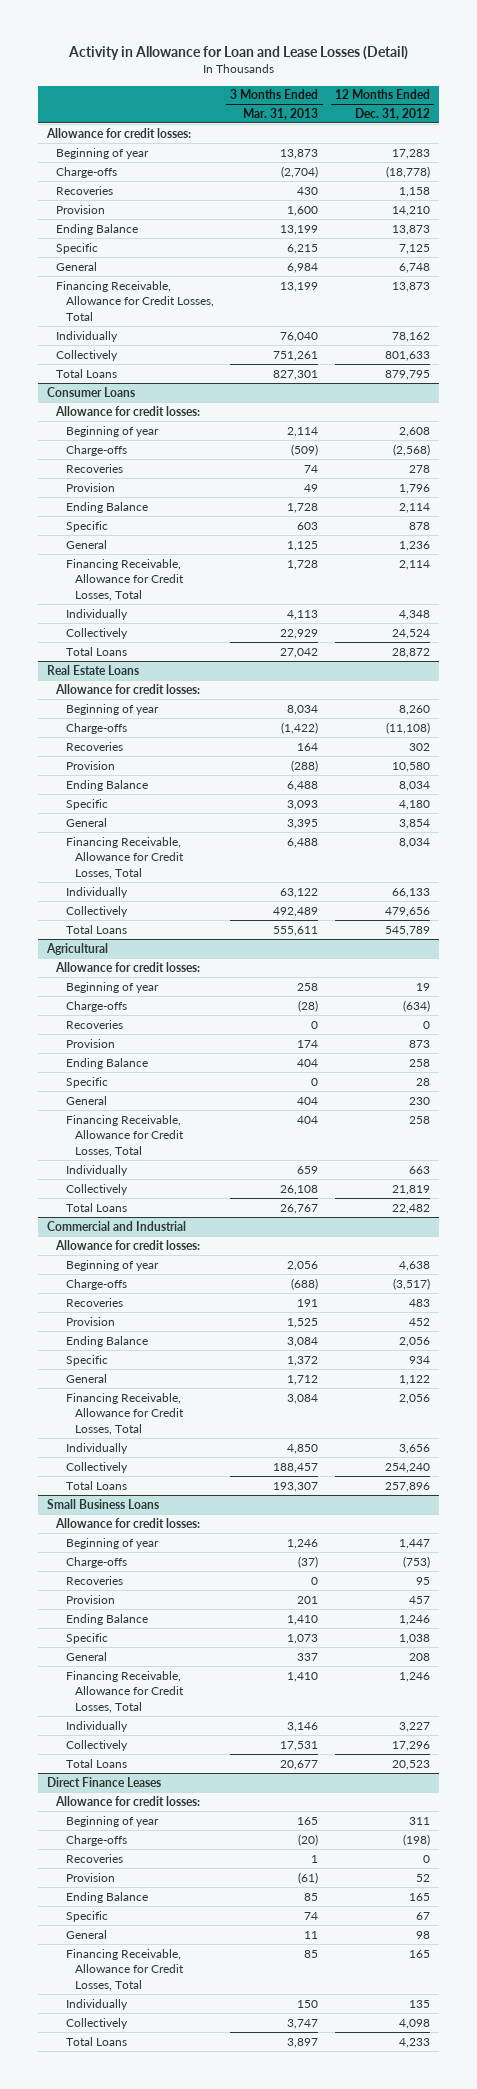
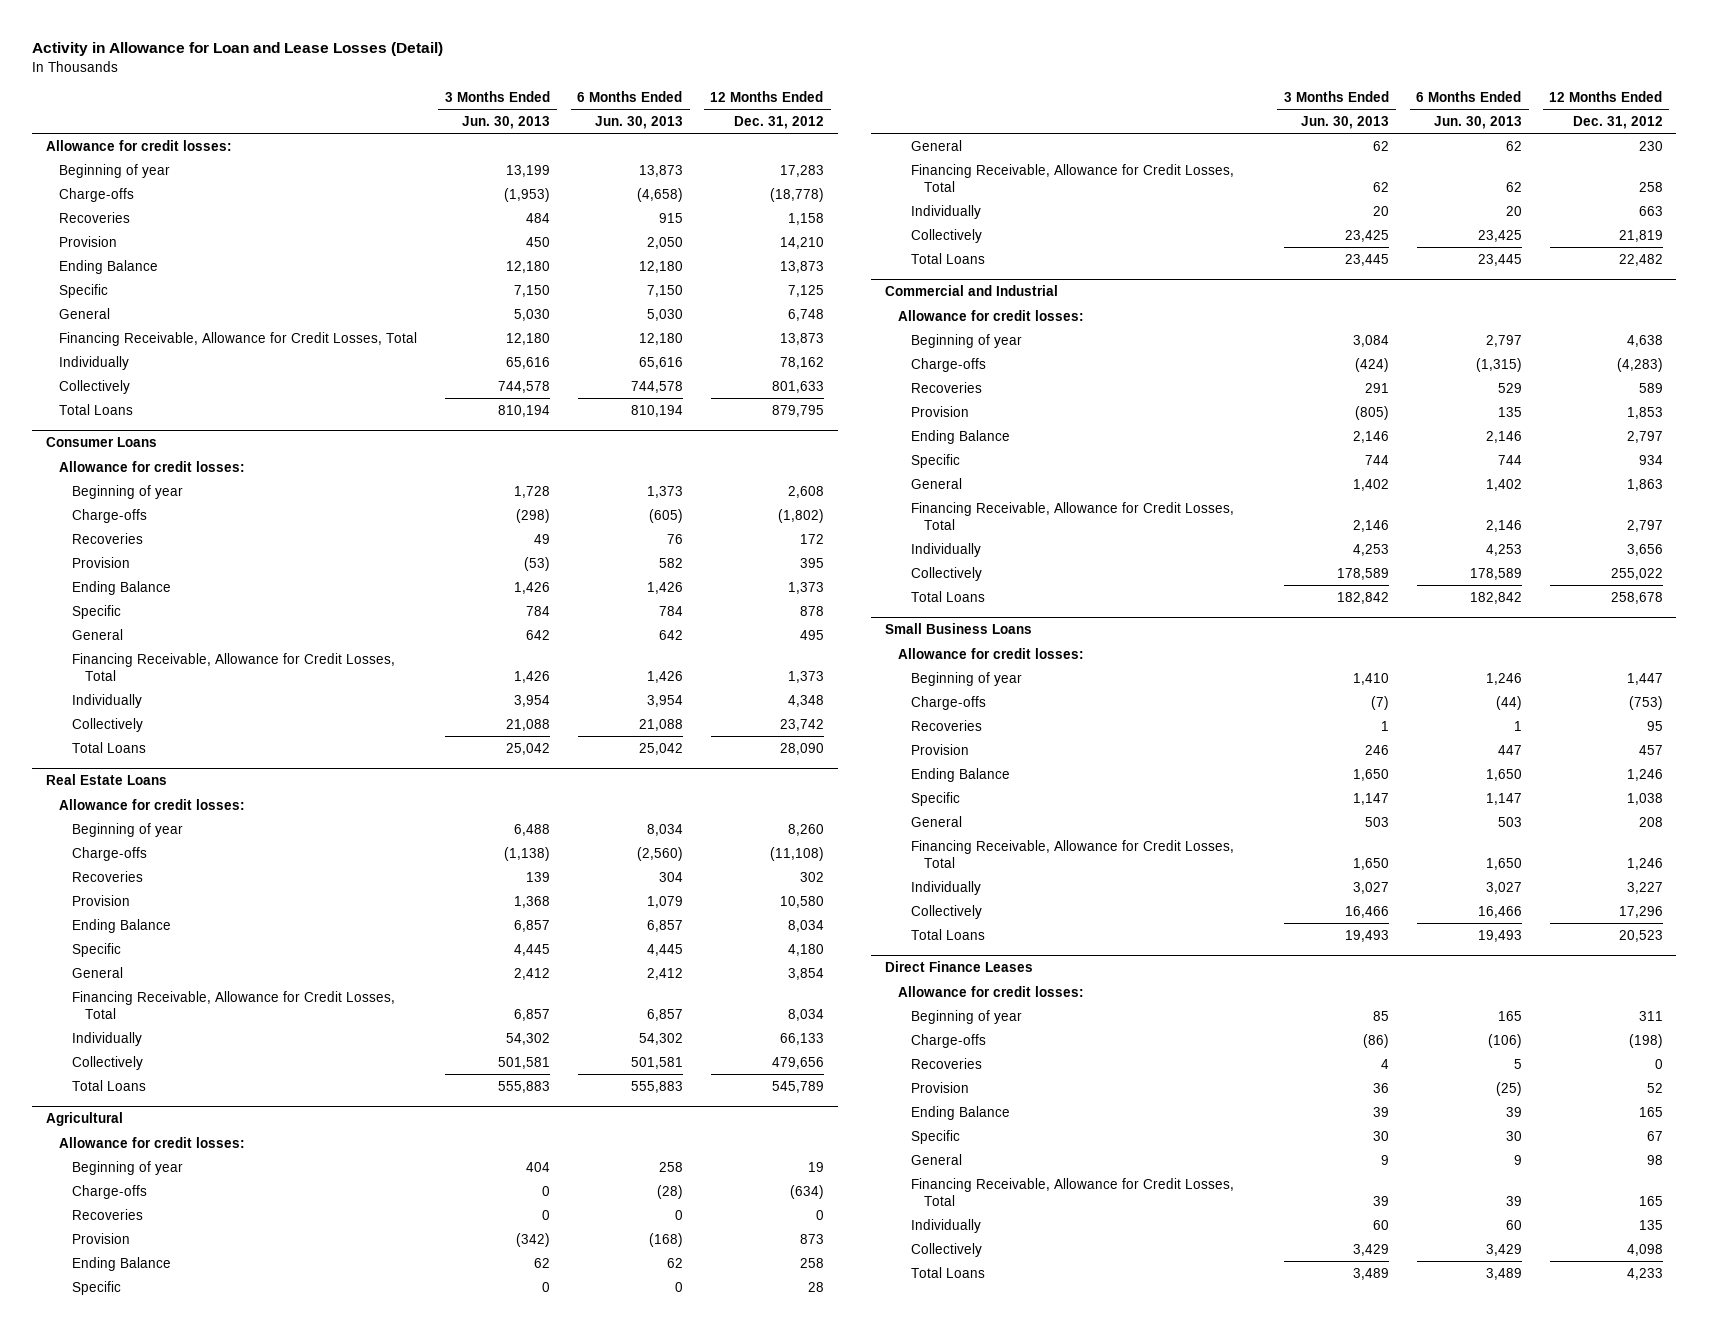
- | 3 Months Ended Mar. 31, 2013 | 12 Months Ended Dec. 31, 2012
+ | 3 Months Ended Jun. 30, 2013 | 6 Months Ended Jun. 30, 2013 | 12 Months Ended Dec. 31, 2012
@ Consumer Loans
- Charge-offs | (509) | (2,568)
- Recoveries | 74 | 278
- Provision | 49 | 1,796
- Ending Balance | 1,728 | 2,114
+ Charge-offs | (298) | (605) | (1,802)
+ Recoveries | 49 | 76 | 172
+ Provision | (53) | 582 | 395
+ Ending Balance | 1,426 | 1,426 | 1,373
- General | 1,125 | 1,236
- Financing Receivable, Allowance for Credit Losses, Total | 1,728 | 2,114
+ General | 642 | 642 | 495
+ Financing Receivable, Allowance for Credit Losses, Total | 1,426 | 1,426 | 1,373
- Collectively | 22,929 | 24,524
- Total Loans | 27,042 | 28,872
+ Collectively | 21,088 | 21,088 | 23,742
+ Total Loans | 25,042 | 25,042 | 28,090
@ Commercial and Industrial
- Charge-offs | (688) | (3,517)
- Recoveries | 191 | 483
- Provision | 1,525 | 452
- Ending Balance | 3,084 | 2,056
+ Charge-offs | (424) | (1,315) | (4,283)
+ Recoveries | 291 | 529 | 589
+ Provision | (805) | 135 | 1,853
+ Ending Balance | 2,146 | 2,146 | 2,797
- General | 1,712 | 1,122
- Financing Receivable, Allowance for Credit Losses, Total | 3,084 | 2,056
+ General | 1,402 | 1,402 | 1,863
+ Financing Receivable, Allowance for Credit Losses, Total | 2,146 | 2,146 | 2,797
- Collectively | 188,457 | 254,240
- Total Loans | 193,307 | 257,896
+ Collectively | 178,589 | 178,589 | 255,022
+ Total Loans | 182,842 | 182,842 | 258,678

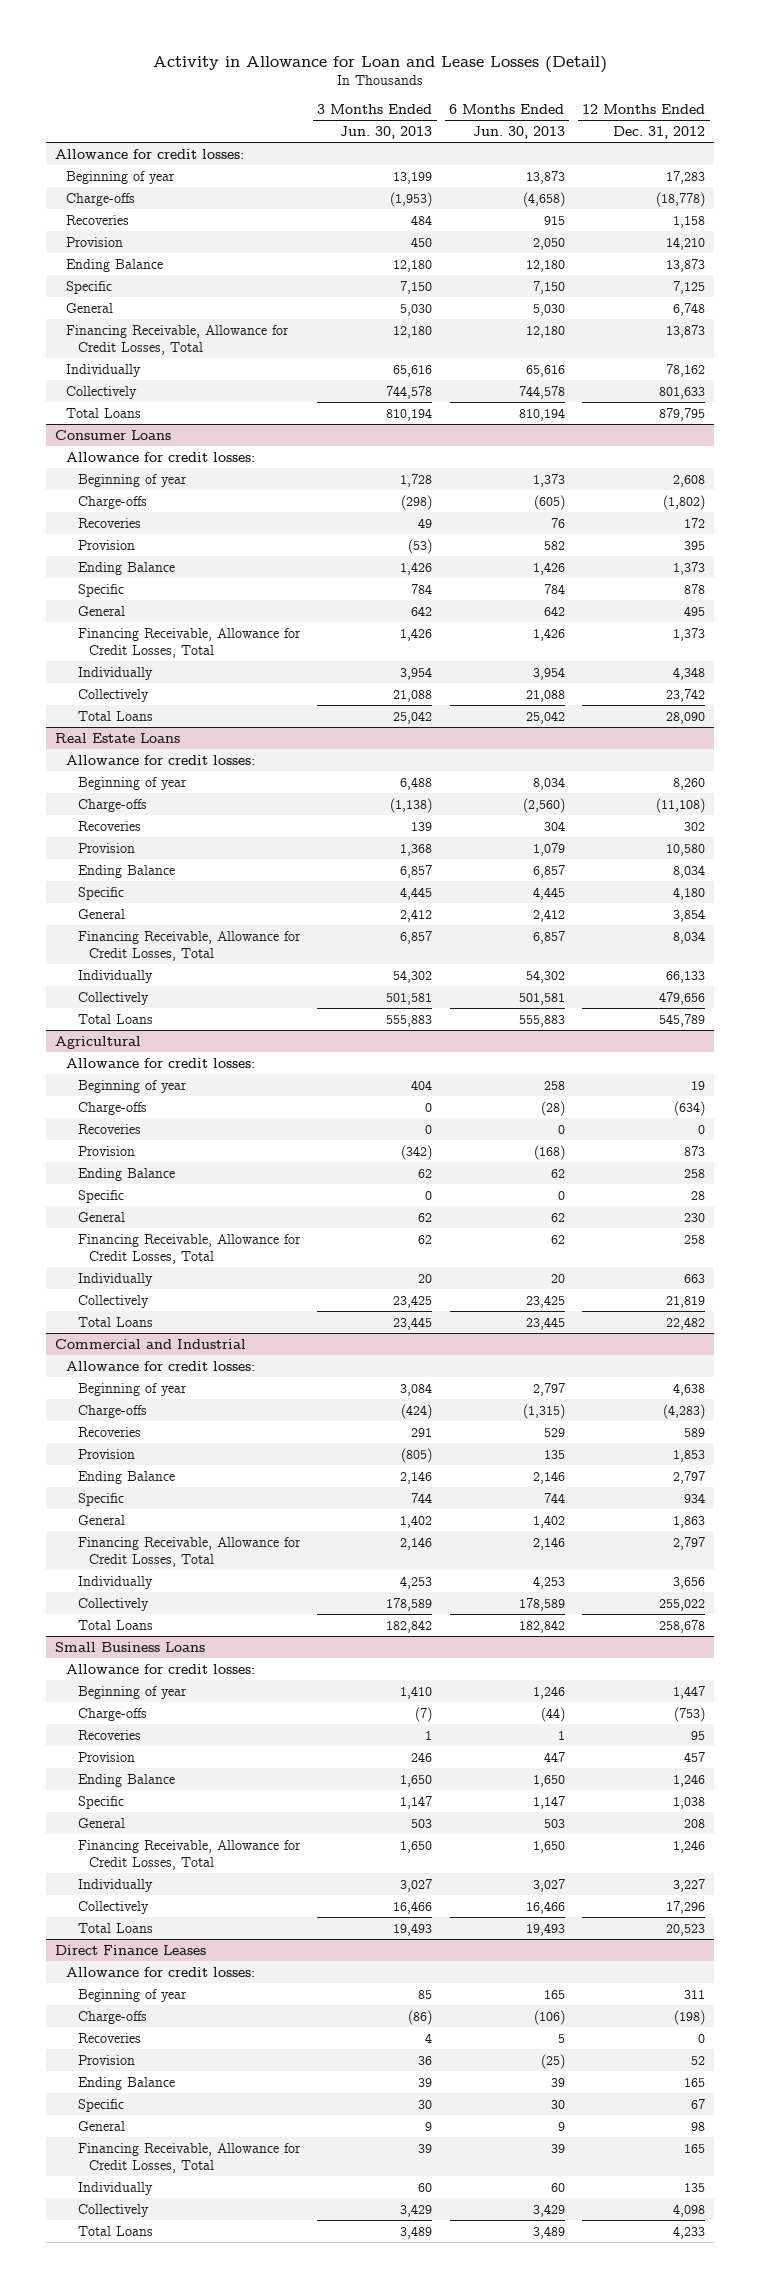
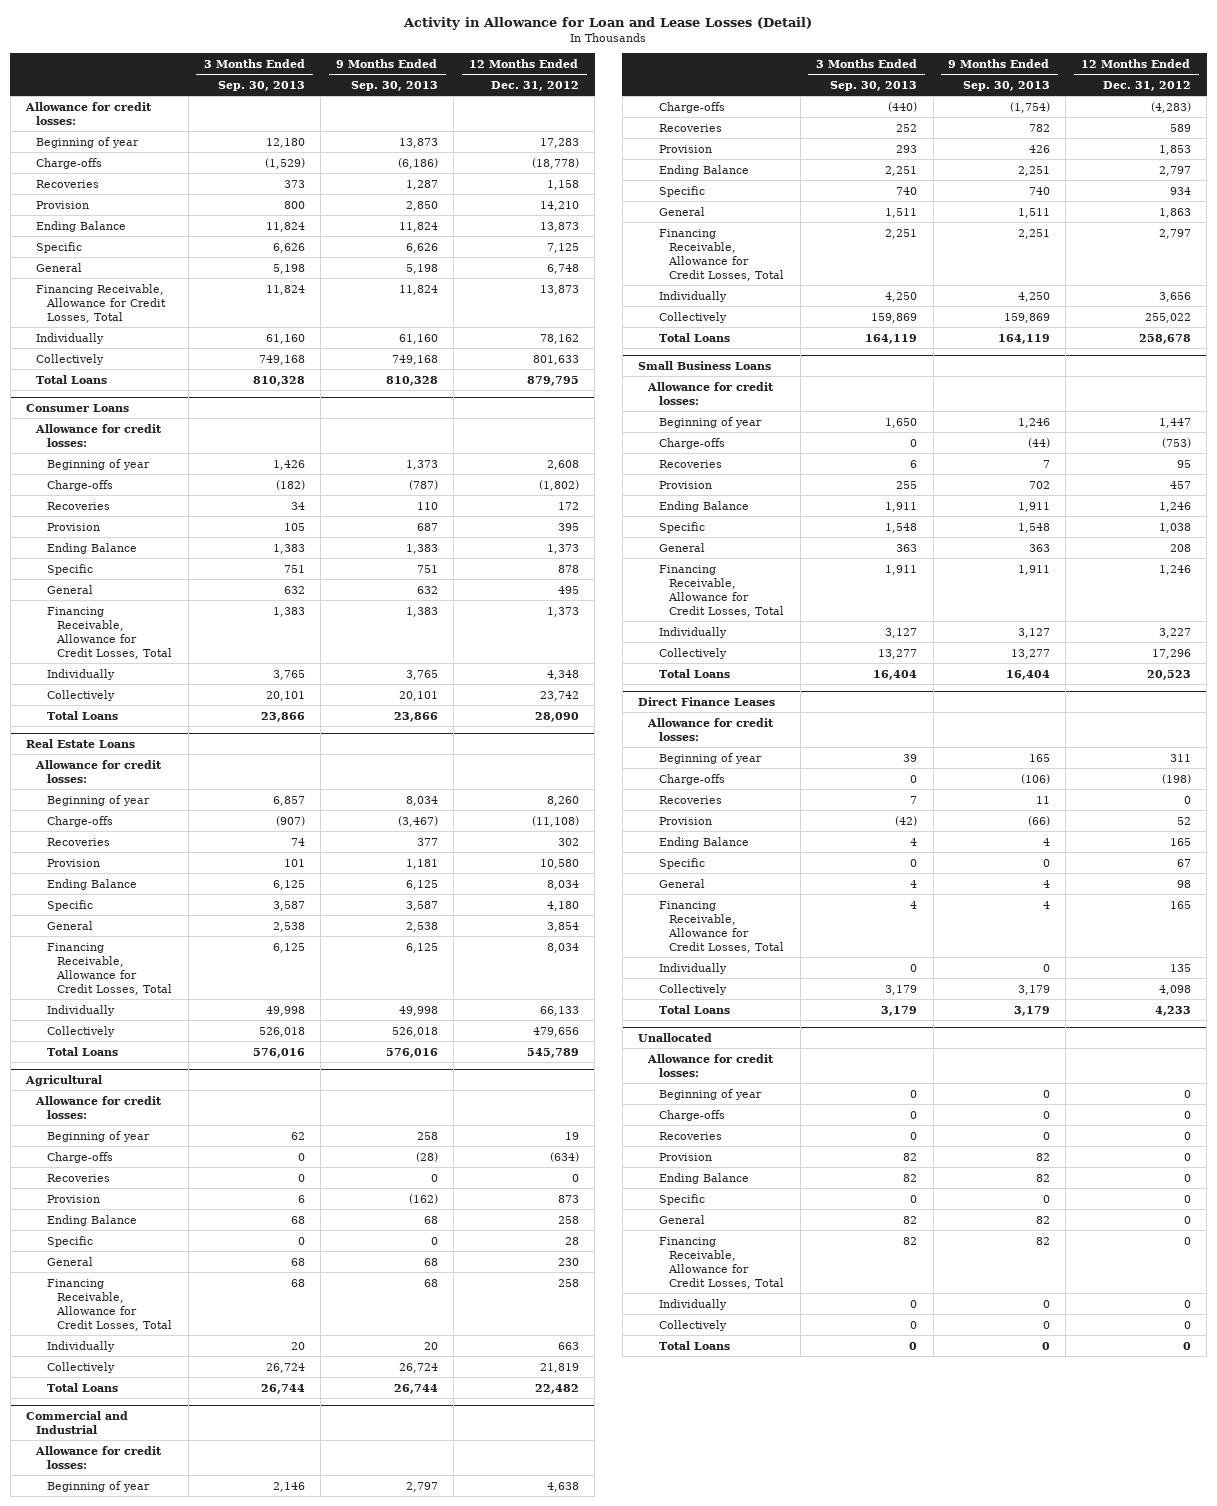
- | 3 Months Ended Jun. 30, 2013 | 6 Months Ended Jun. 30, 2013 | 12 Months Ended Dec. 31, 2012
+ | 3 Months Ended Sep. 30, 2013 | 9 Months Ended Sep. 30, 2013 | 12 Months Ended Dec. 31, 2012
+ Unallocated
+ Allowance for credit losses:
+ Beginning of year | 0 | 0 | 0
+ Charge-offs | 0 | 0 | 0
+ Recoveries | 0 | 0 | 0
+ Provision | 82 | 82 | 0
+ Ending Balance | 82 | 82 | 0
+ Specific | 0 | 0 | 0
+ General | 82 | 82 | 0
+ Financing Receivable, Allowance for Credit Losses, Total | 82 | 82 | 0
+ Individually | 0 | 0 | 0
+ Collectively | 0 | 0 | 0
+ Total Loans | 0 | 0 | 0

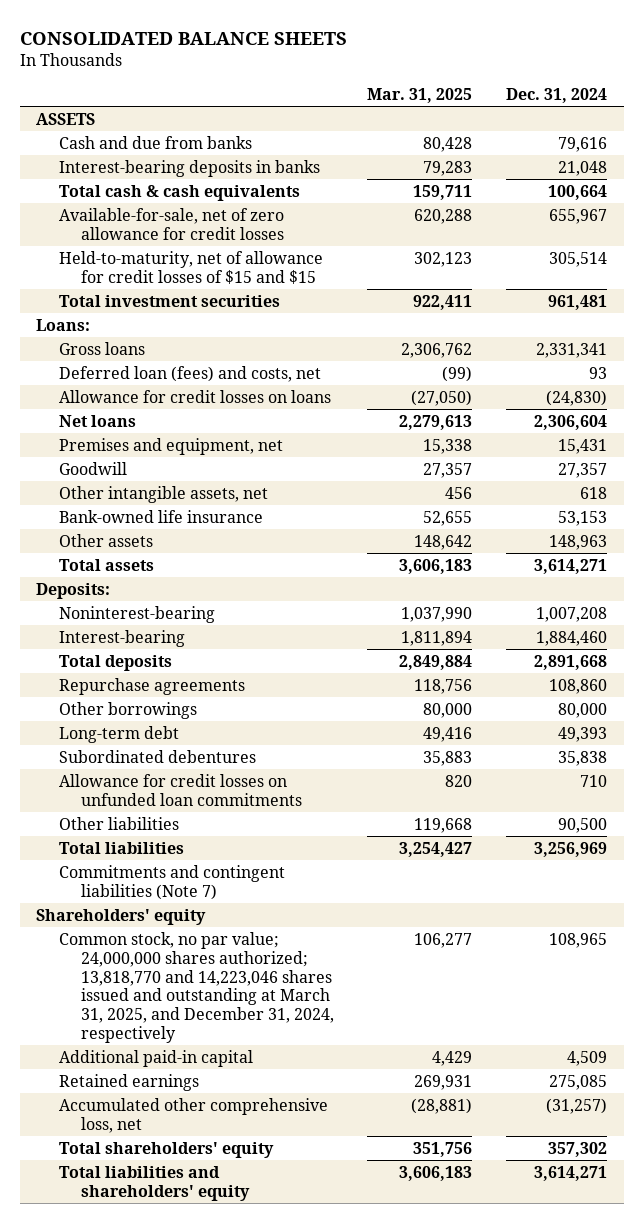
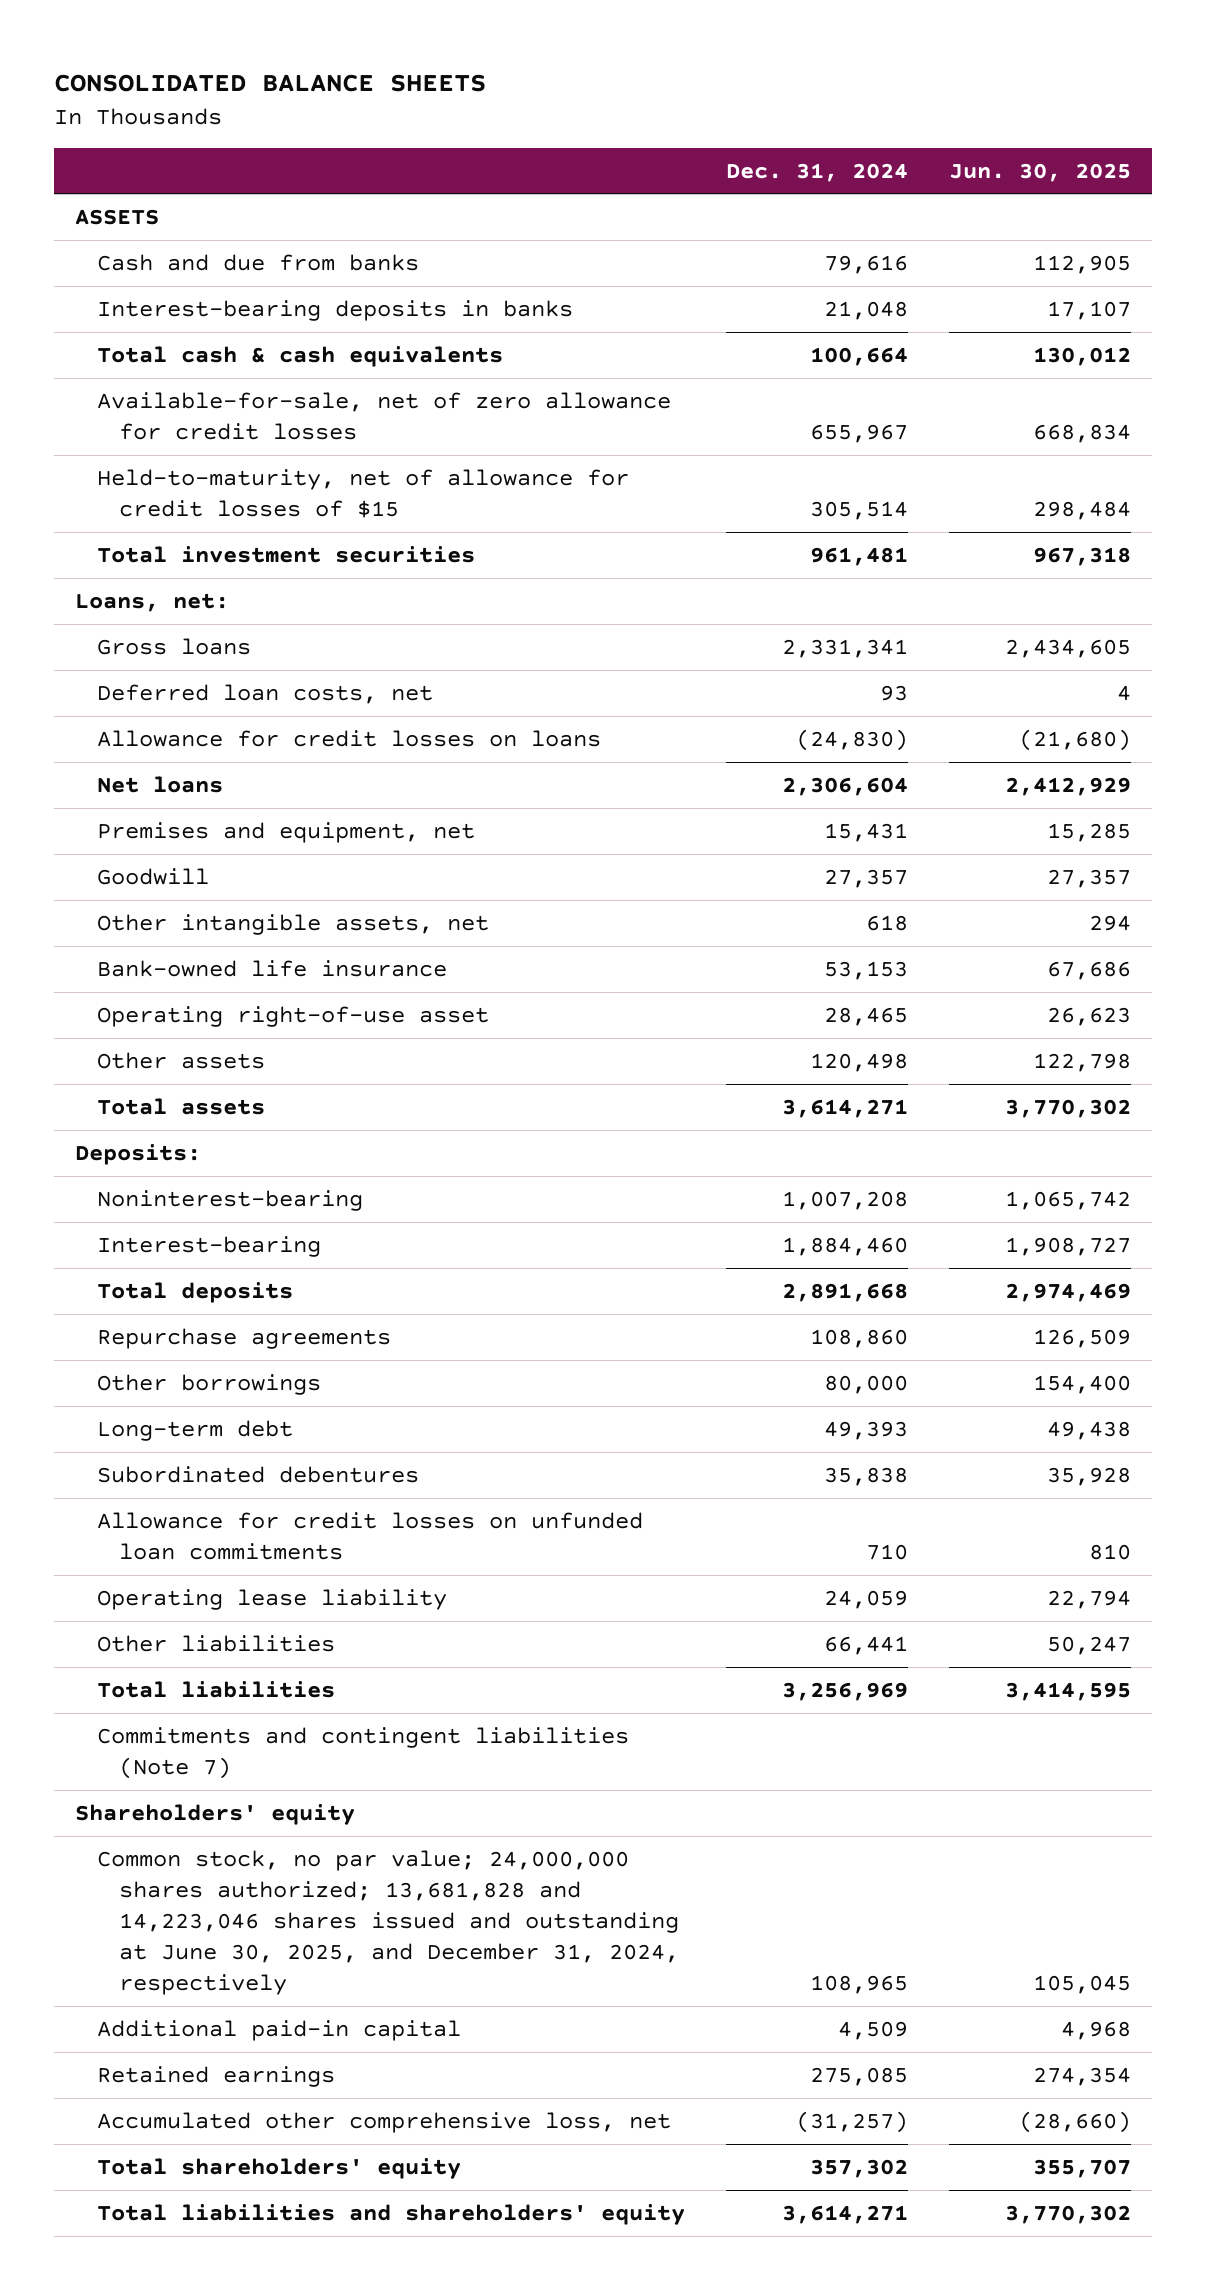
- | Mar. 31, 2025 | Dec. 31, 2024
+ | Dec. 31, 2024 | Jun. 30, 2025
- Held-to-maturity, net of allowance for credit losses of $15 and $15 | 302,123 | 305,514
+ Held-to-maturity, net of allowance for credit losses of $15 | 305,514 | 298,484
- Loans:
+ Loans, net:
- Deferred loan (fees) and costs, net | (99) | 93
+ Deferred loan costs, net | 93 | 4
- Other assets | 148,642 | 148,963
+ Operating right-of-use asset | 28,465 | 26,623
+ Other assets | 120,498 | 122,798
- Other liabilities | 119,668 | 90,500
+ Operating lease liability | 24,059 | 22,794
+ Other liabilities | 66,441 | 50,247
- Common stock, no par value; 24,000,000 shares authorized; 13,818,770 and 14,223,046 shares issued and outstanding at March 31, 2025, and December 31, 2024, respectively | 106,277 | 108,965
+ Common stock, no par value; 24,000,000 shares authorized; 13,681,828 and 14,223,046 shares issued and outstanding at June 30, 2025, and December 31, 2024, respectively | 108,965 | 105,045

